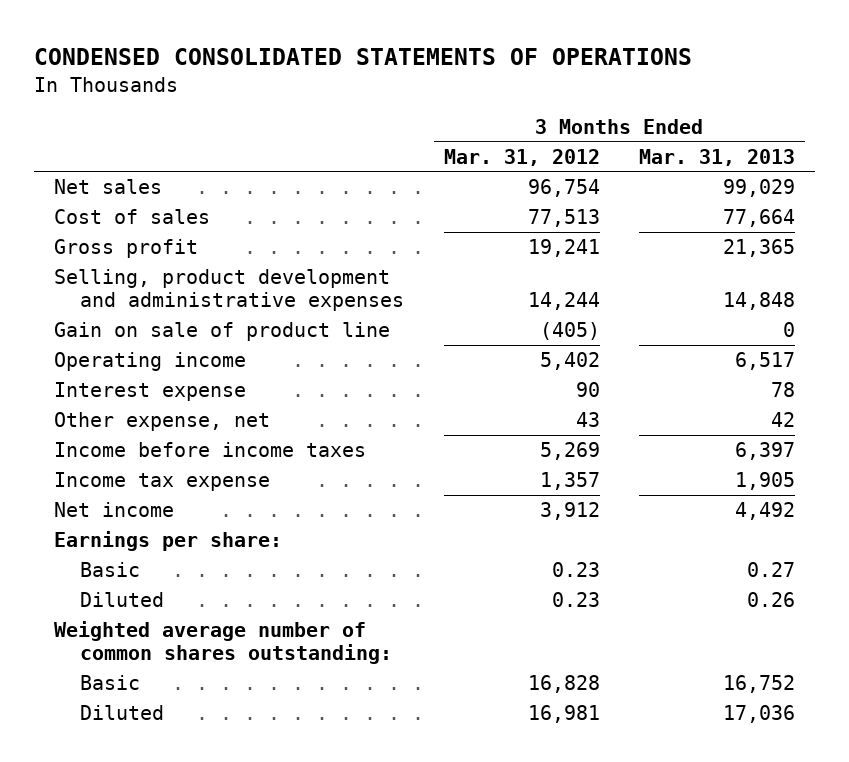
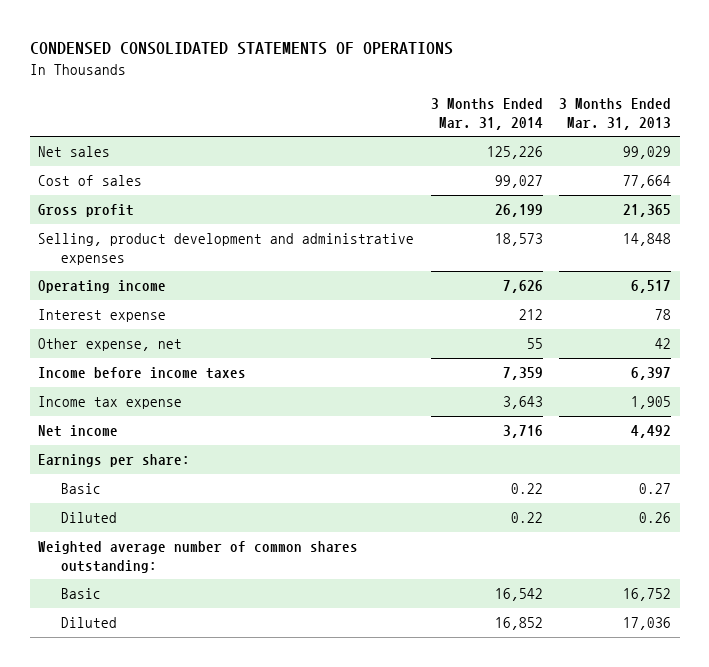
- | 3 Months Ended Mar. 31, 2012 | 3 Months Ended Mar. 31, 2013
+ | 3 Months Ended Mar. 31, 2014 | 3 Months Ended Mar. 31, 2013
- Gain on sale of product line | (405) | 0

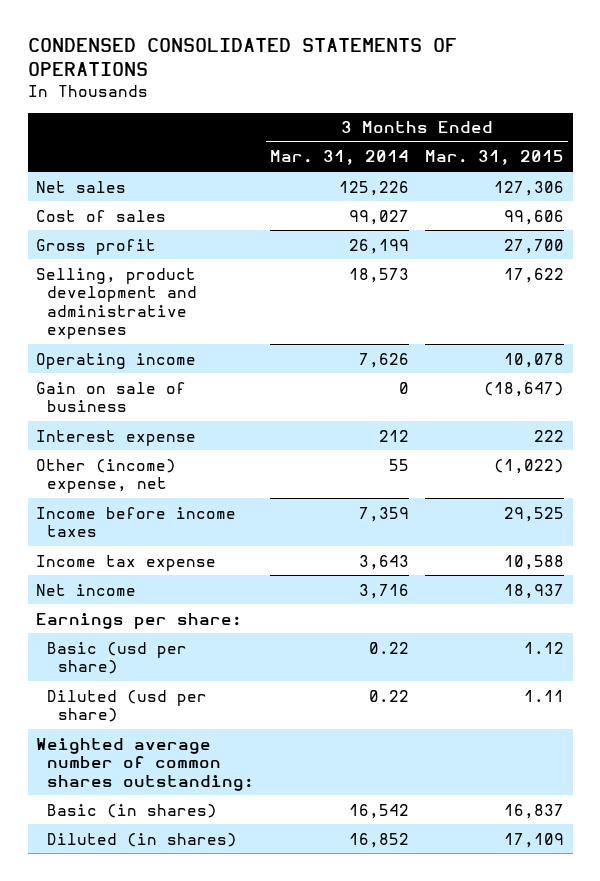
- | 3 Months Ended Mar. 31, 2014 | 3 Months Ended Mar. 31, 2013
+ | 3 Months Ended Mar. 31, 2014 | 3 Months Ended Mar. 31, 2015
+ Gain on sale of business | 0 | (18,647)
- Other expense, net | 55 | 42
+ Other (income) expense, net | 55 | (1,022)
- Basic | 0.22 | 0.27
- Diluted | 0.22 | 0.26
+ Basic (usd per share) | 0.22 | 1.12
+ Diluted (usd per share) | 0.22 | 1.11
- Basic | 16,542 | 16,752
- Diluted | 16,852 | 17,036
+ Basic (in shares) | 16,542 | 16,837
+ Diluted (in shares) | 16,852 | 17,109

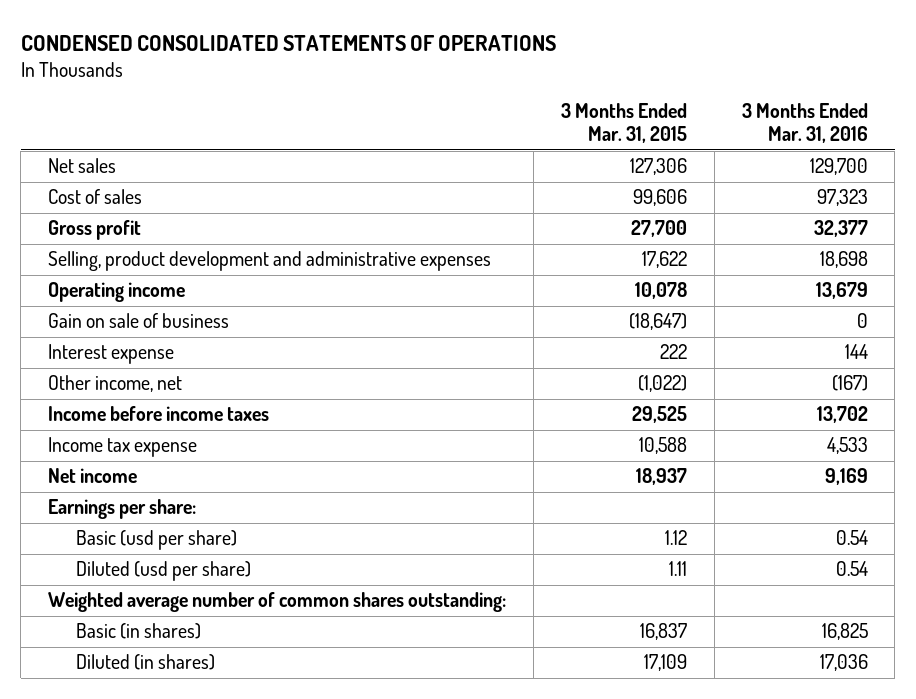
- | 3 Months Ended Mar. 31, 2014 | 3 Months Ended Mar. 31, 2015
+ | 3 Months Ended Mar. 31, 2015 | 3 Months Ended Mar. 31, 2016
- Other (income) expense, net | 55 | (1,022)
+ Other income, net | (1,022) | (167)

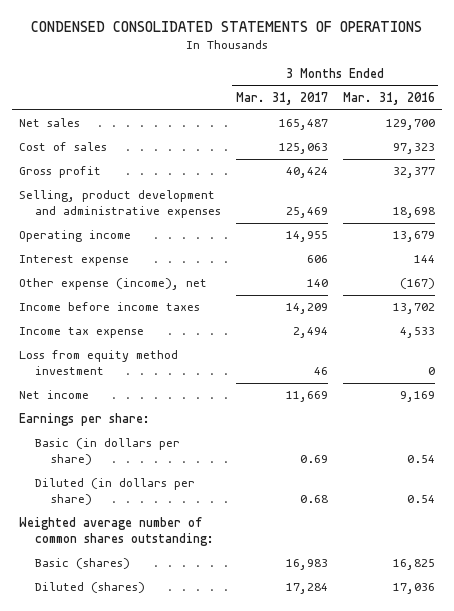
- | 3 Months Ended Mar. 31, 2015 | 3 Months Ended Mar. 31, 2016
+ | 3 Months Ended Mar. 31, 2017 | 3 Months Ended Mar. 31, 2016
- Gain on sale of business | (18,647) | 0
- Other income, net | (1,022) | (167)
+ Other expense (income), net | 140 | (167)
+ Loss from equity method investment | 46 | 0
- Basic (usd per share) | 1.12 | 0.54
- Diluted (usd per share) | 1.11 | 0.54
+ Basic (in dollars per share) | 0.69 | 0.54
+ Diluted (in dollars per share) | 0.68 | 0.54
- Basic (in shares) | 16,837 | 16,825
- Diluted (in shares) | 17,109 | 17,036
+ Basic (shares) | 16,983 | 16,825
+ Diluted (shares) | 17,284 | 17,036

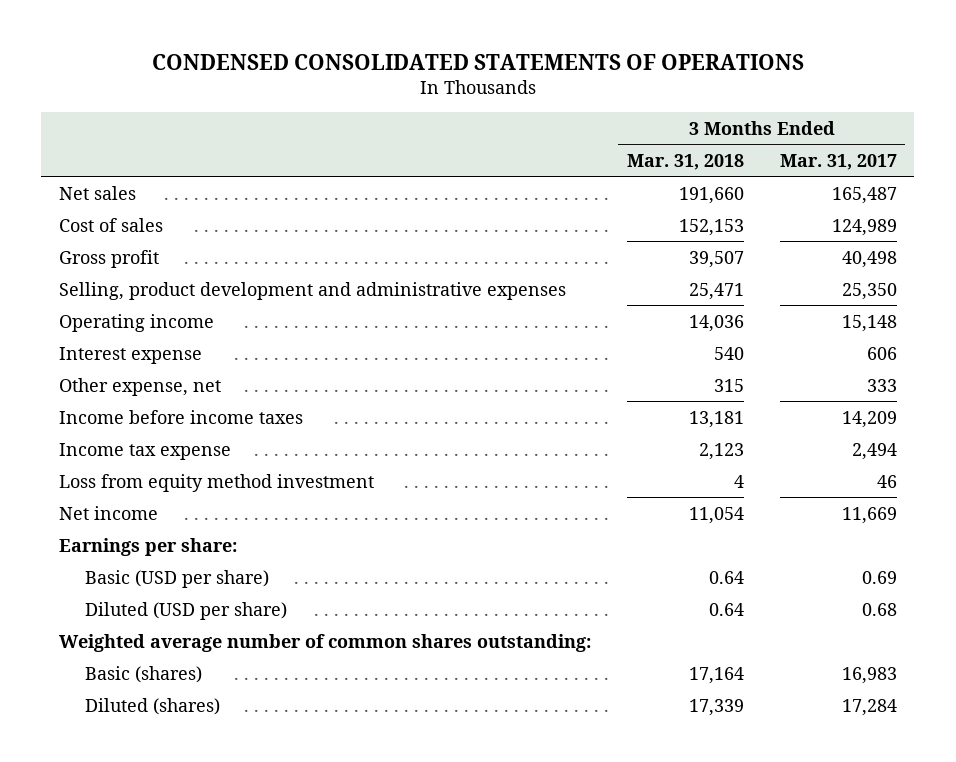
- | 3 Months Ended Mar. 31, 2017 | 3 Months Ended Mar. 31, 2016
+ | 3 Months Ended Mar. 31, 2018 | 3 Months Ended Mar. 31, 2017
- Cost of sales | 125,063 | 97,323
- Gross profit | 40,424 | 32,377
- Selling, product development and administrative expenses | 25,469 | 18,698
- Operating income | 14,955 | 13,679
+ Cost of sales | 152,153 | 124,989
+ Gross profit | 39,507 | 40,498
+ Selling, product development and administrative expenses | 25,471 | 25,350
+ Operating income | 14,036 | 15,148
- Other expense (income), net | 140 | (167)
+ Other expense, net | 315 | 333
- Basic (in dollars per share) | 0.69 | 0.54
- Diluted (in dollars per share) | 0.68 | 0.54
+ Basic (USD per share) | 0.64 | 0.69
+ Diluted (USD per share) | 0.64 | 0.68

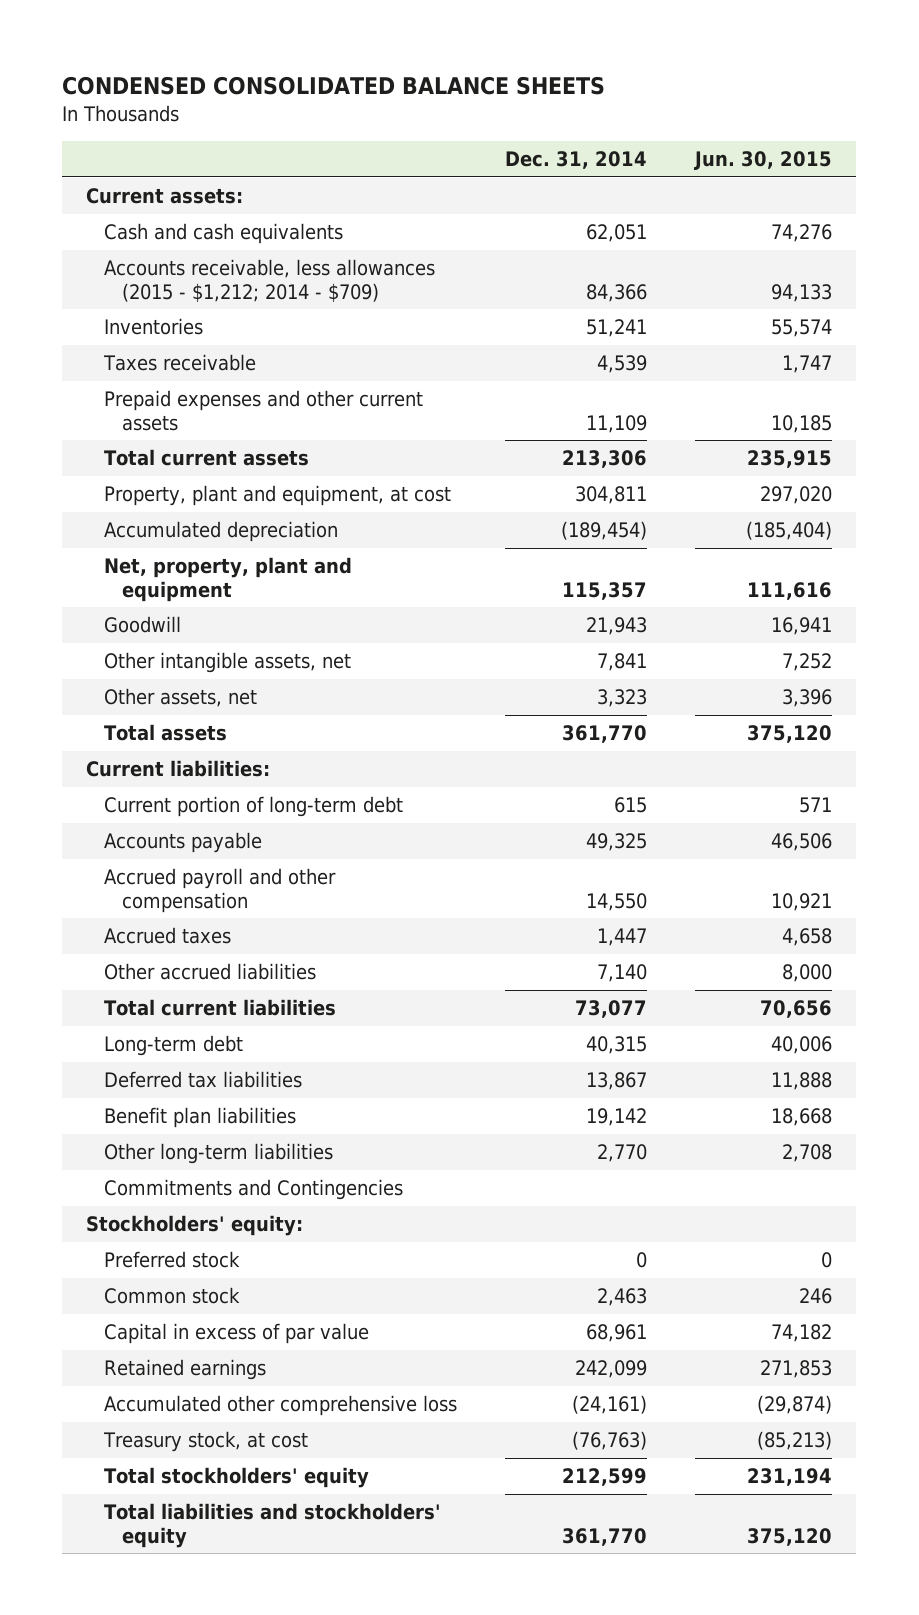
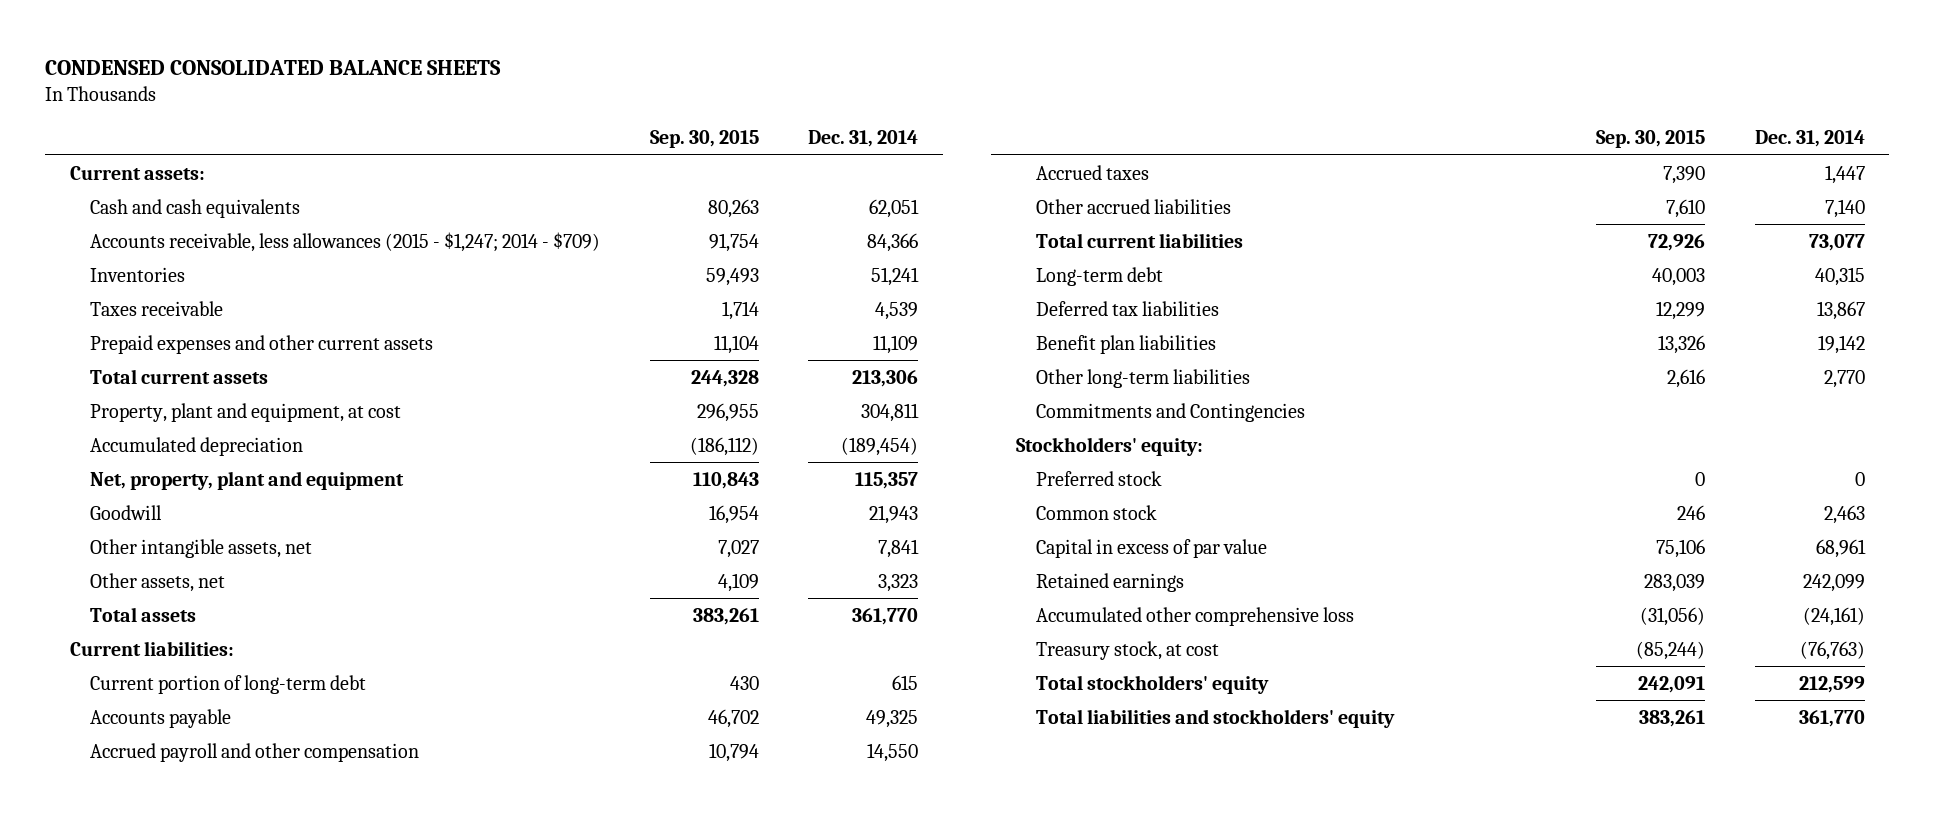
- | Dec. 31, 2014 | Jun. 30, 2015
+ | Sep. 30, 2015 | Dec. 31, 2014
- Accounts receivable, less allowances (2015 - $1,212; 2014 - $709) | 84,366 | 94,133
+ Accounts receivable, less allowances (2015 - $1,247; 2014 - $709) | 91,754 | 84,366

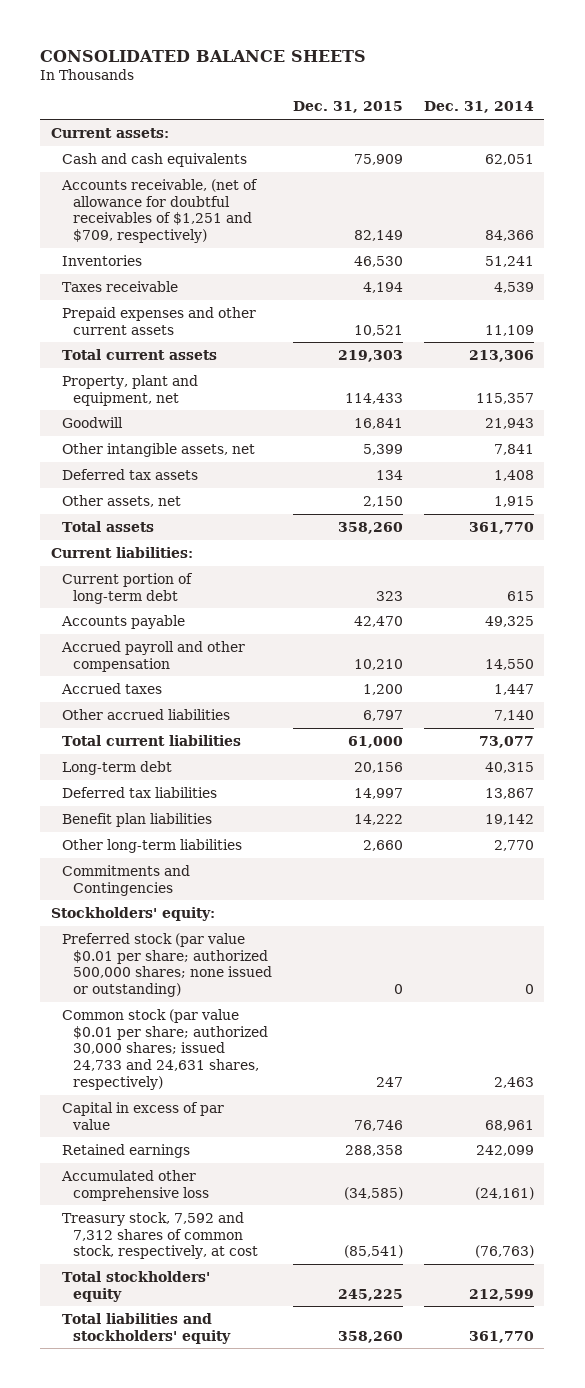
- CONDENSED CONSOLIDATED BALANCE SHEETS
+ CONSOLIDATED BALANCE SHEETS
- | Sep. 30, 2015 | Dec. 31, 2014
+ | Dec. 31, 2015 | Dec. 31, 2014
- Accounts receivable, less allowances (2015 - $1,247; 2014 - $709) | 91,754 | 84,366
+ Accounts receivable, (net of allowance for doubtful receivables of $1,251 and $709, respectively) | 82,149 | 84,366
- Property, plant and equipment, at cost | 296,955 | 304,811
- Accumulated depreciation | (186,112) | (189,454)
- Net, property, plant and equipment | 110,843 | 115,357
+ Property, plant and equipment, net | 114,433 | 115,357
- Other assets, net | 4,109 | 3,323
+ Deferred tax assets | 134 | 1,408
+ Other assets, net | 2,150 | 1,915
- Preferred stock | 0 | 0
- Common stock | 246 | 2,463
+ Preferred stock (par value $0.01 per share; authorized 500,000 shares; none issued or outstanding) | 0 | 0
+ Common stock (par value $0.01 per share; authorized 30,000 shares; issued 24,733 and 24,631 shares, respectively) | 247 | 2,463
- Treasury stock, at cost | (85,244) | (76,763)
+ Treasury stock, 7,592 and 7,312 shares of common stock, respectively, at cost | (85,541) | (76,763)

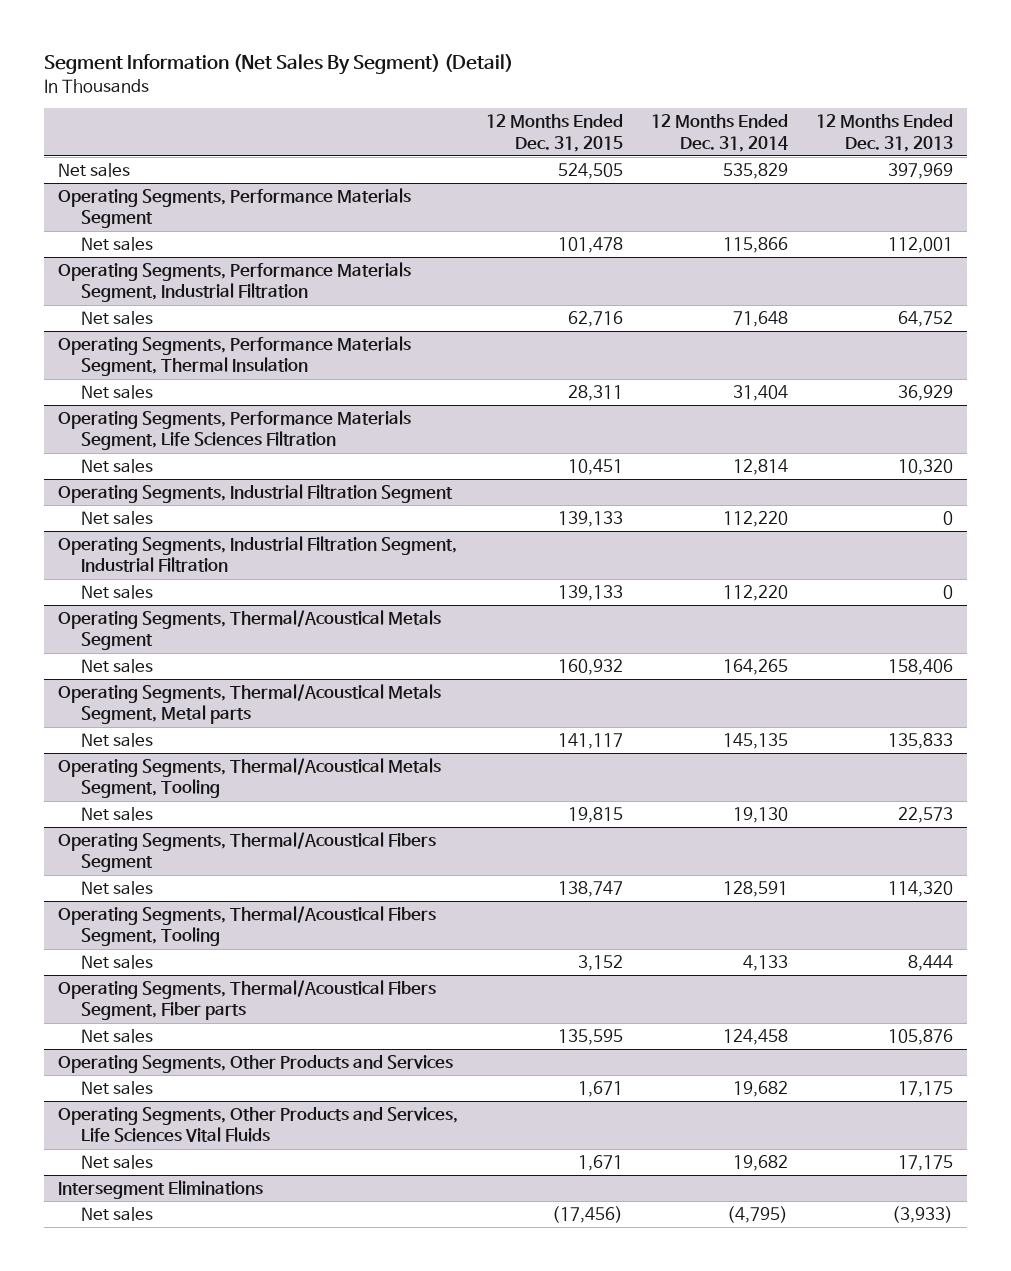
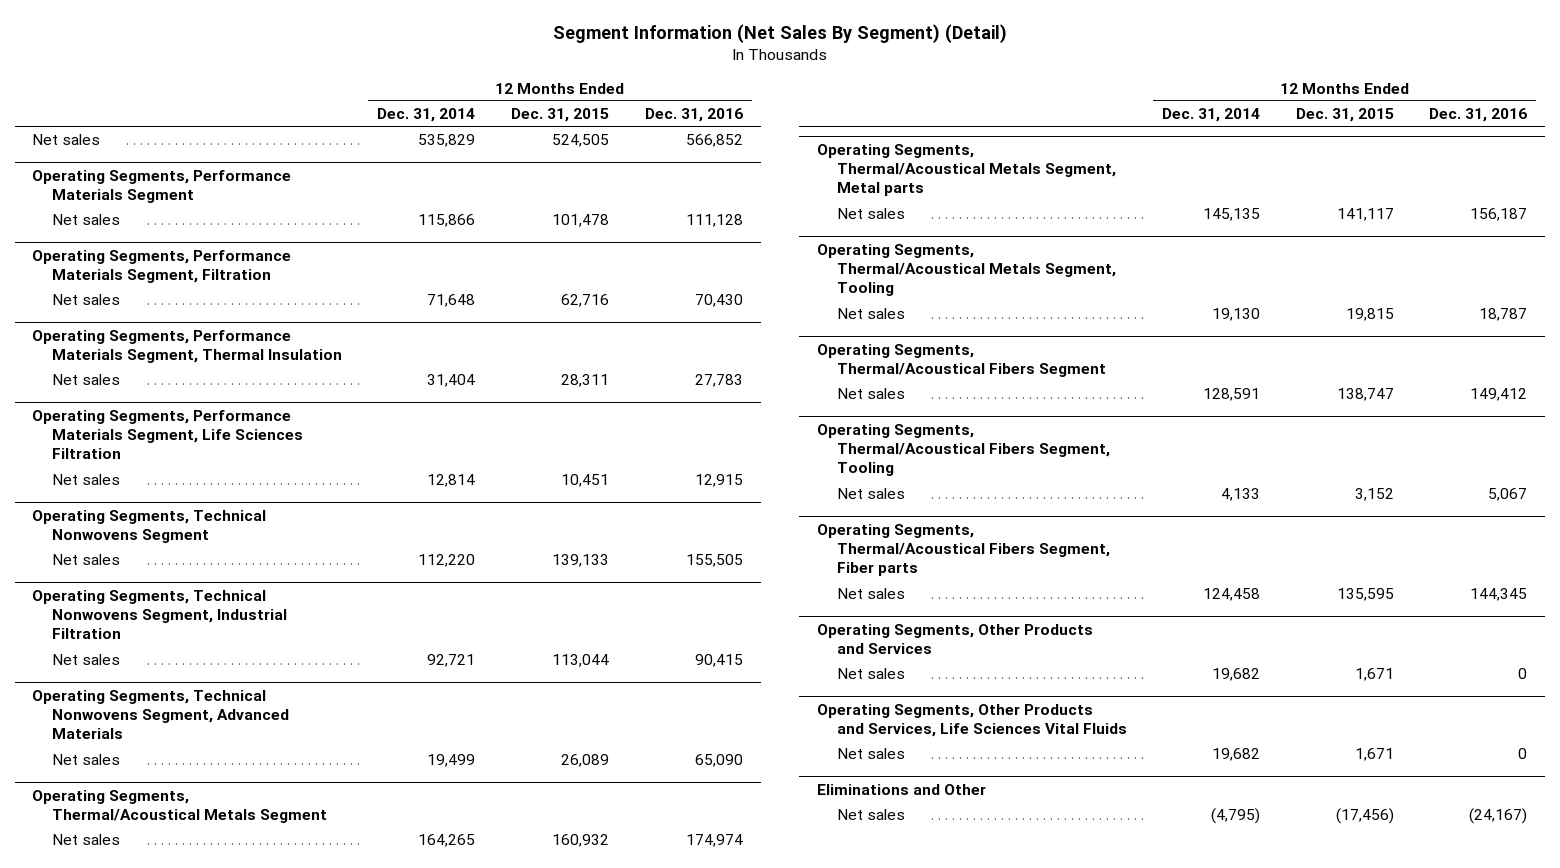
- | 12 Months Ended Dec. 31, 2015 | 12 Months Ended Dec. 31, 2014 | 12 Months Ended Dec. 31, 2013
+ | 12 Months Ended Dec. 31, 2014 | 12 Months Ended Dec. 31, 2015 | 12 Months Ended Dec. 31, 2016
- Operating Segments, Performance Materials Segment, Industrial Filtration
+ Operating Segments, Performance Materials Segment, Filtration
- Operating Segments, Industrial Filtration Segment
- Net sales | 139,133 | 112,220 | 0
- Operating Segments, Industrial Filtration Segment, Industrial Filtration
+ Operating Segments, Technical Nonwovens Segment
+ Operating Segments, Technical Nonwovens Segment, Industrial Filtration
+ Net sales | 92,721 | 113,044 | 90,415
+ Operating Segments, Technical Nonwovens Segment, Advanced Materials
+ Net sales | 19,499 | 26,089 | 65,090
- Intersegment Eliminations
+ Eliminations and Other

